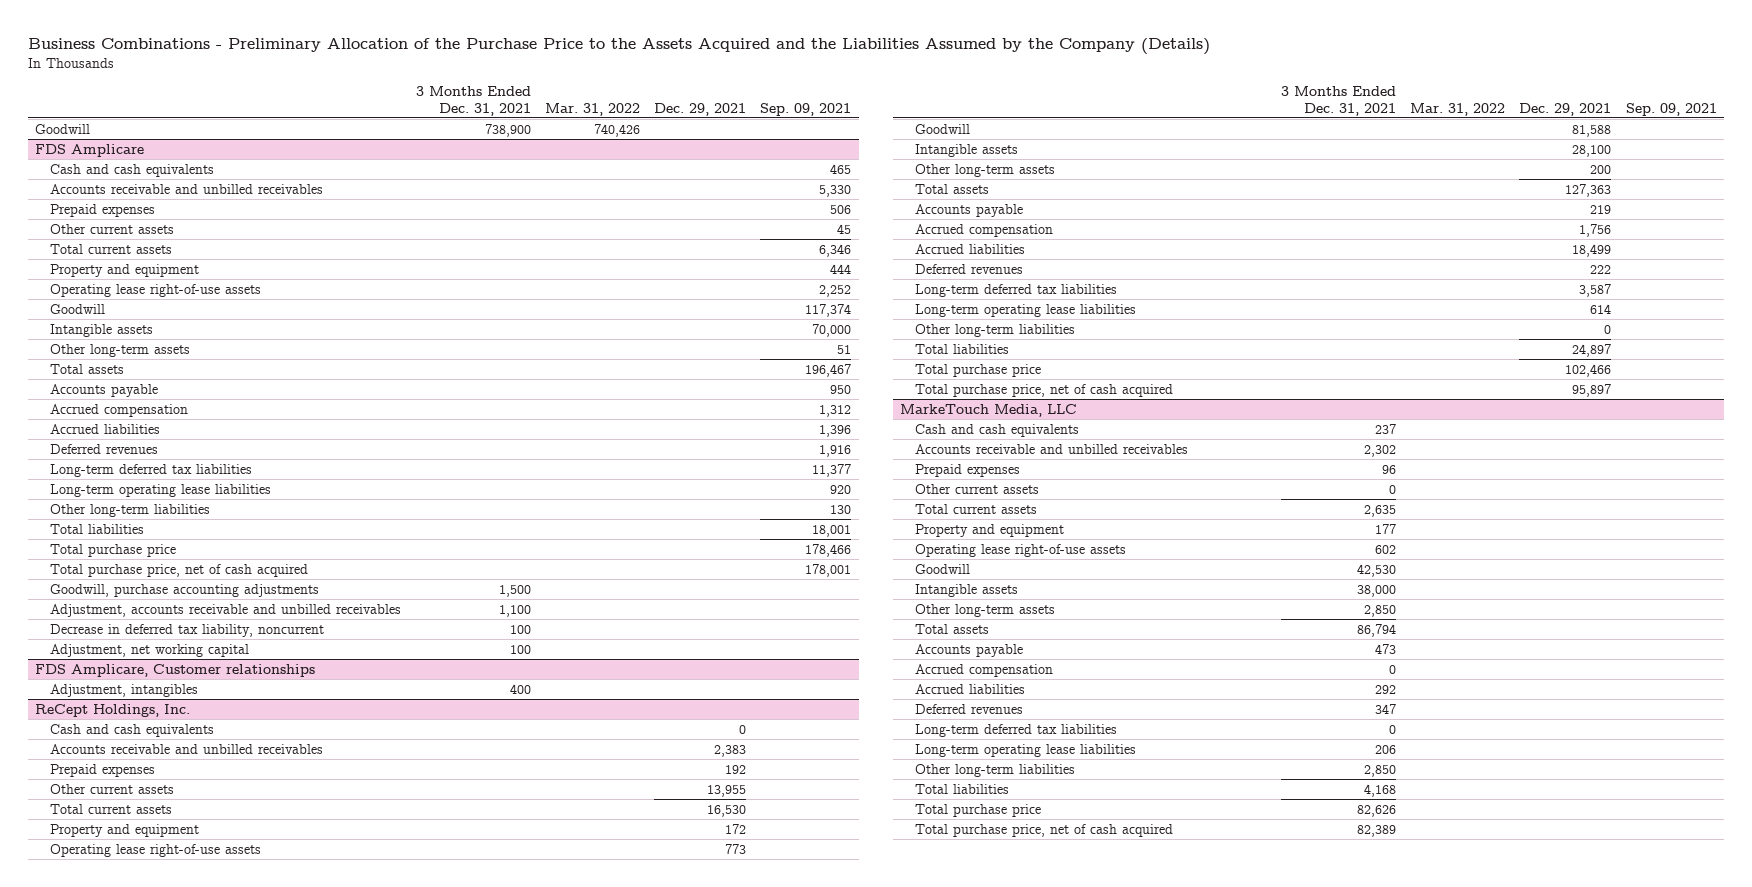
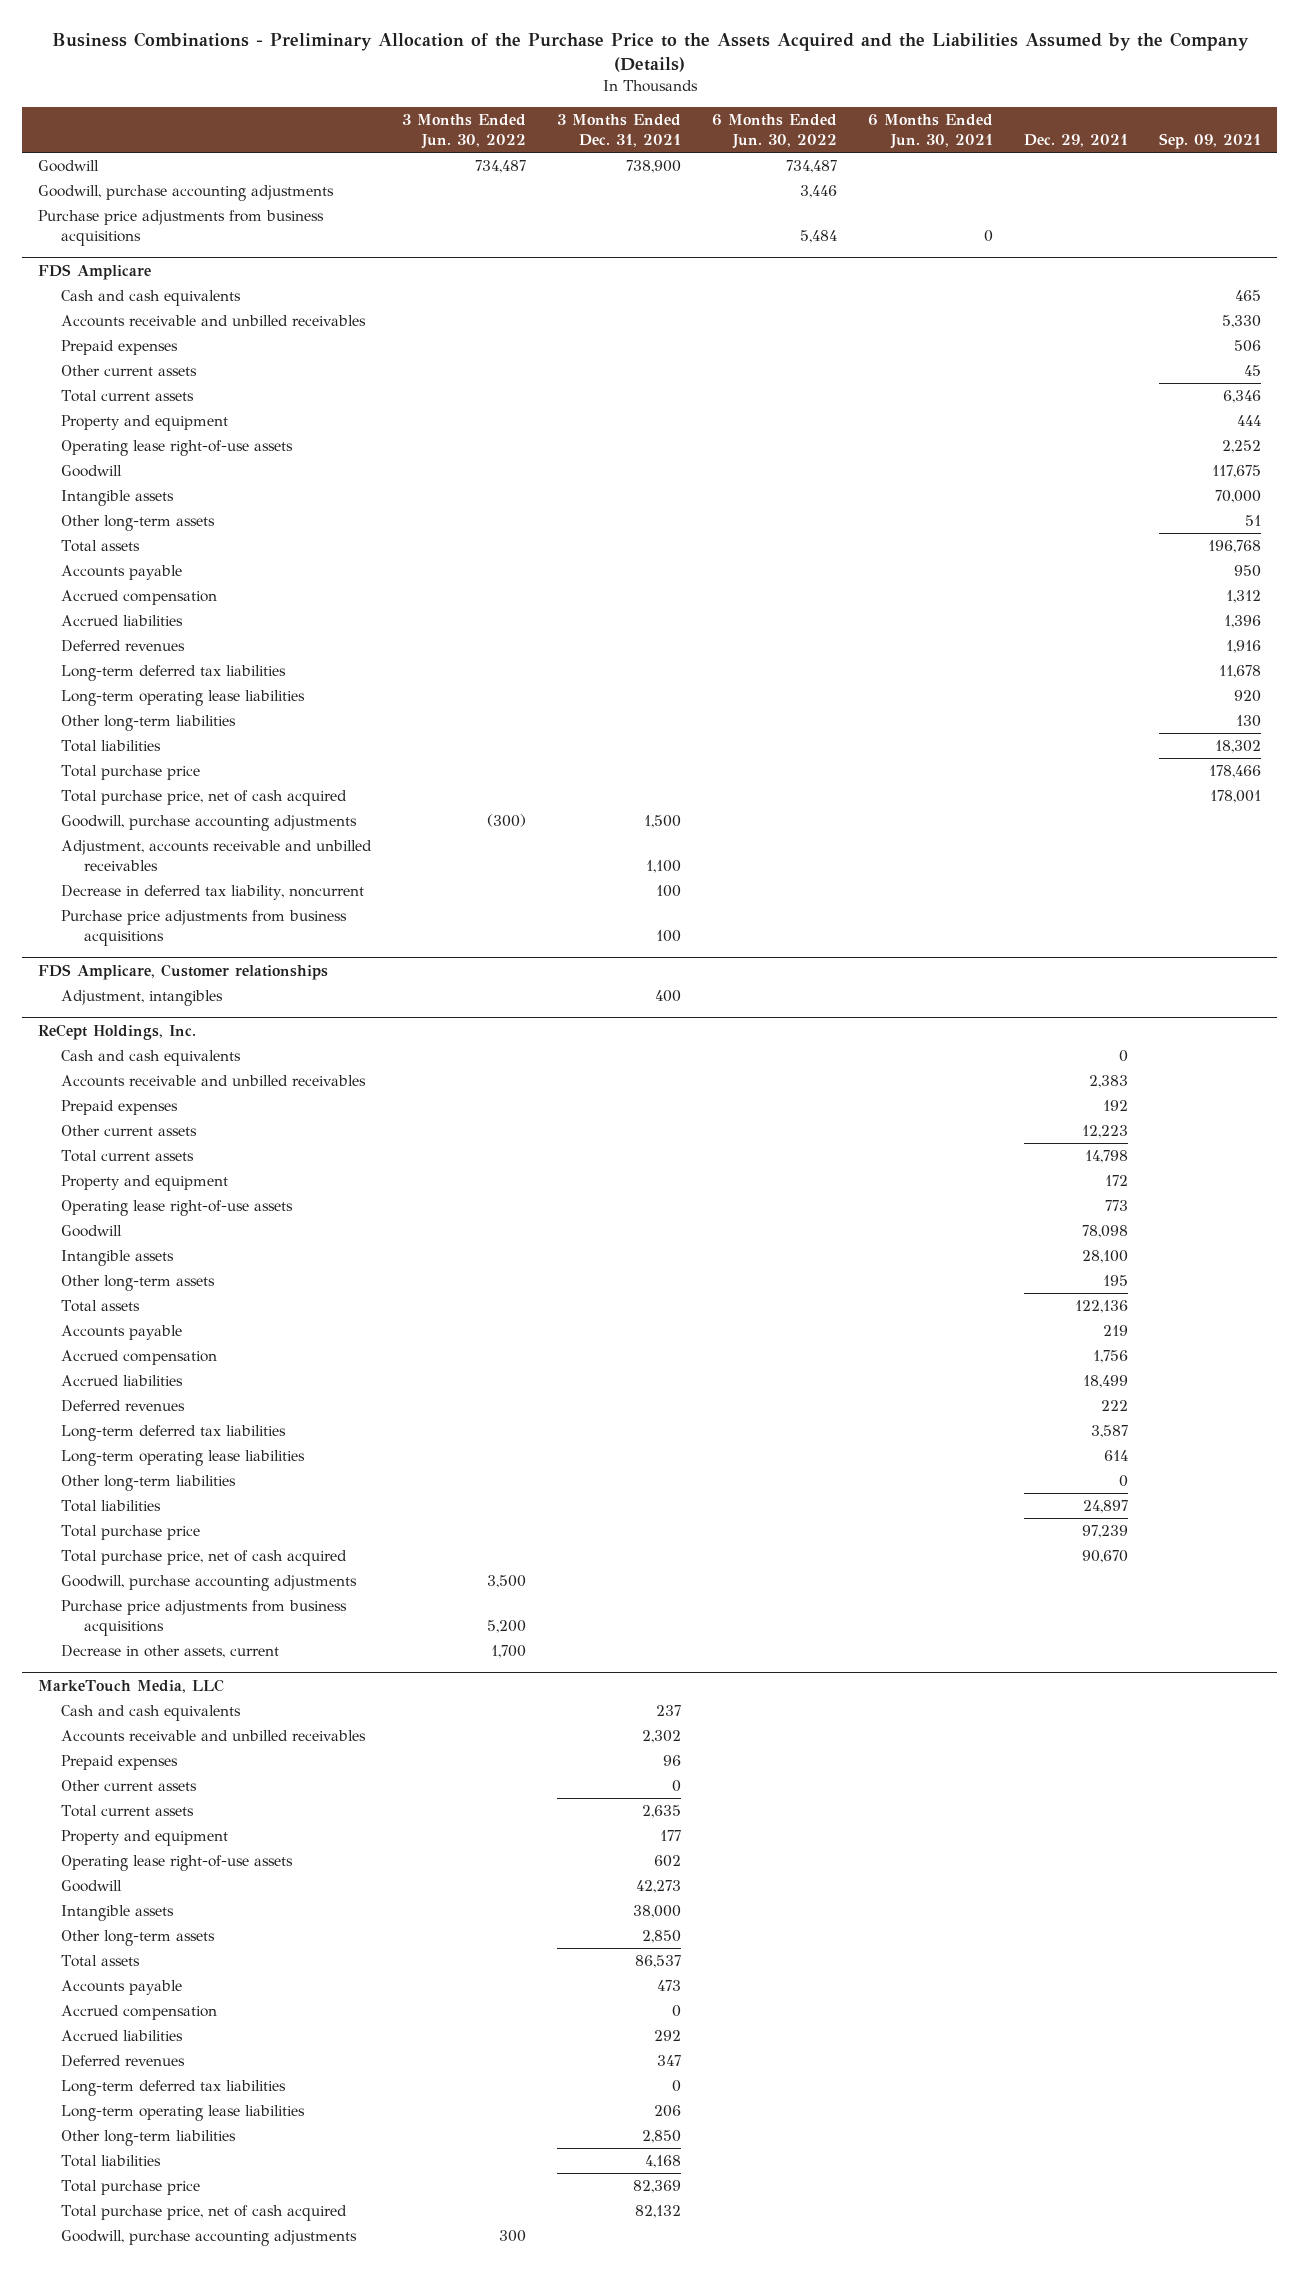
- | 3 Months Ended Dec. 31, 2021 | Mar. 31, 2022 | Dec. 29, 2021 | Sep. 09, 2021
+ | 3 Months Ended Jun. 30, 2022 | 3 Months Ended Dec. 31, 2021 | 6 Months Ended Jun. 30, 2022 | 6 Months Ended Jun. 30, 2021 | Dec. 29, 2021 | Sep. 09, 2021
+ Goodwill, purchase accounting adjustments | | | 3,446 | | |
+ Purchase price adjustments from business acquisitions | | | 5,484 | 0 | |
@ FDS Amplicare
- Goodwill | | | | 117,374
+ Goodwill | | | | | | 117,675
- Total assets | | | | 196,467
+ Total assets | | | | | | 196,768
- Long-term deferred tax liabilities | | | | 11,377
+ Long-term deferred tax liabilities | | | | | | 11,678
- Total liabilities | | | | 18,001
+ Total liabilities | | | | | | 18,302
- Adjustment, net working capital | 100 | | |
+ Purchase price adjustments from business acquisitions | | 100 | | | |
@ ReCept Holdings, Inc.
- Other current assets | | | 13,955 |
- Total current assets | | | 16,530 |
+ Other current assets | | | | | 12,223 |
+ Total current assets | | | | | 14,798 |
- Goodwill | | | 81,588 |
+ Goodwill | | | | | 78,098 |
- Other long-term assets | | | 200 |
- Total assets | | | 127,363 |
+ Other long-term assets | | | | | 195 |
+ Total assets | | | | | 122,136 |
- Total purchase price | | | 102,466 |
- Total purchase price, net of cash acquired | | | 95,897 |
+ Total purchase price | | | | | 97,239 |
+ Total purchase price, net of cash acquired | | | | | 90,670 |
+ Goodwill, purchase accounting adjustments | 3,500 | | | | |
+ Purchase price adjustments from business acquisitions | 5,200 | | | | |
+ Decrease in other assets, current | 1,700 | | | | |
@ MarkeTouch Media, LLC
- Goodwill | 42,530 | | |
+ Goodwill | | 42,273 | | | |
- Total assets | 86,794 | | |
+ Total assets | | 86,537 | | | |
- Total purchase price | 82,626 | | |
- Total purchase price, net of cash acquired | 82,389 | | |
+ Total purchase price | | 82,369 | | | |
+ Total purchase price, net of cash acquired | | 82,132 | | | |
+ Goodwill, purchase accounting adjustments | 300 | | | | |

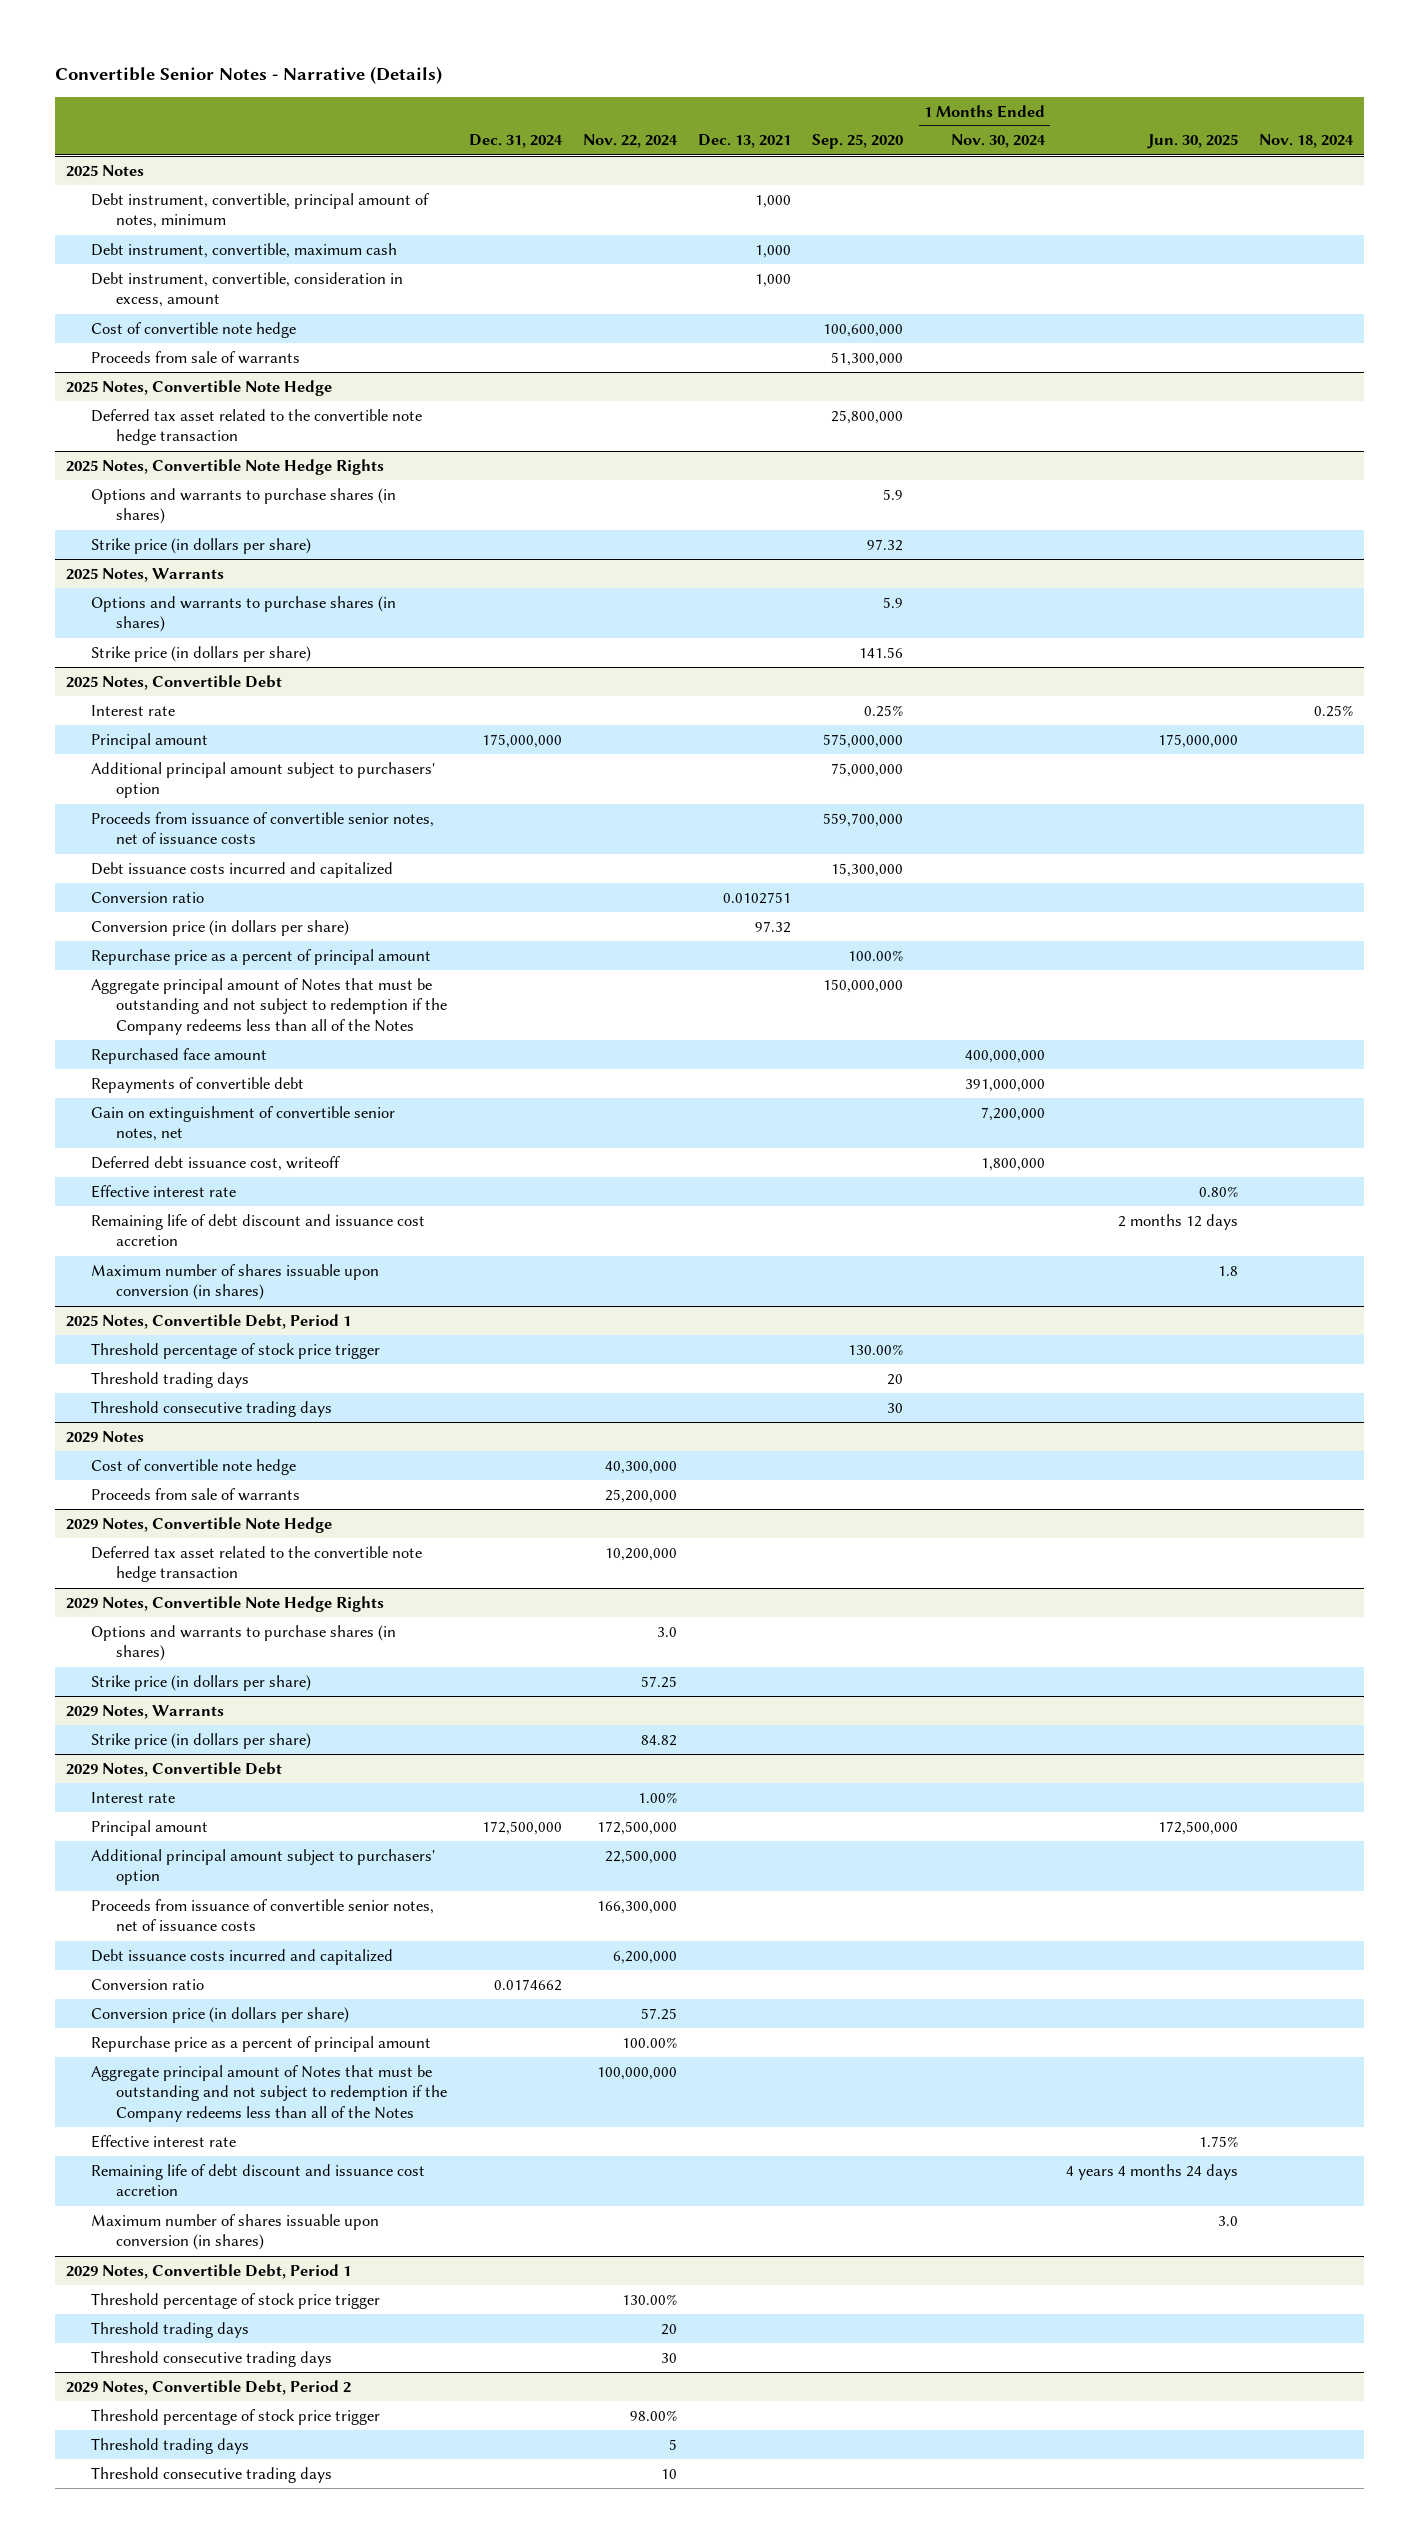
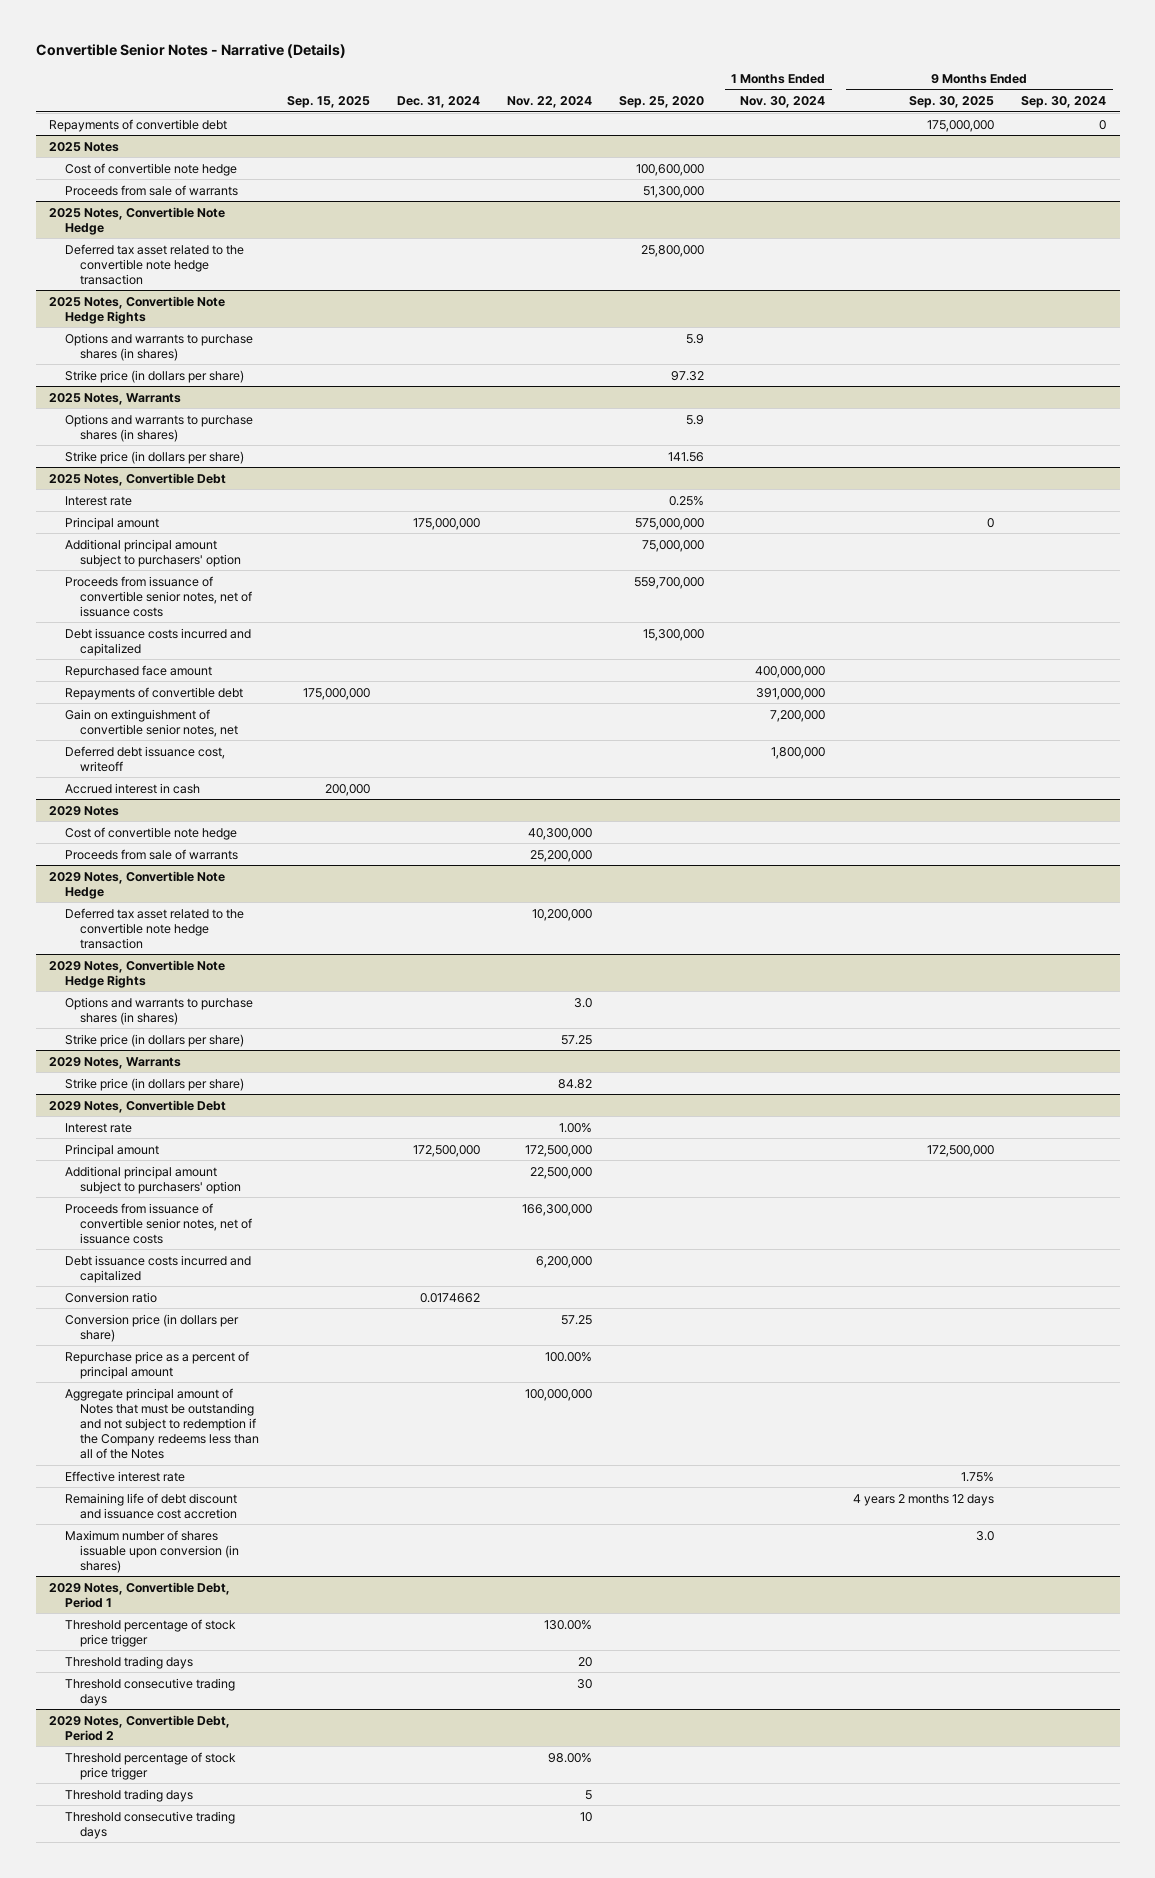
- | Dec. 31, 2024 | Nov. 22, 2024 | Dec. 13, 2021 | Sep. 25, 2020 | 1 Months Ended Nov. 30, 2024 | Jun. 30, 2025 | Nov. 18, 2024
+ | Sep. 15, 2025 | Dec. 31, 2024 | Nov. 22, 2024 | Sep. 25, 2020 | 1 Months Ended Nov. 30, 2024 | 9 Months Ended Sep. 30, 2025 | 9 Months Ended Sep. 30, 2024
+ Repayments of convertible debt | | | | | | 175,000,000 | 0
@ 2025 Notes
- Debt instrument, convertible, principal amount of notes, minimum | | | 1,000 | | | |
- Debt instrument, convertible, maximum cash | | | 1,000 | | | |
- Debt instrument, convertible, consideration in excess, amount | | | 1,000 | | | |
@ 2025 Notes, Convertible Debt
- Conversion ratio | | | 0.0102751 | | | |
- Conversion price (in dollars per share) | | | 97.32 | | | |
- Repurchase price as a percent of principal amount | | | | 100.00% | | |
- Aggregate principal amount of Notes that must be outstanding and not subject to redemption if the Company redeems less than all of the Notes | | | | 150,000,000 | | |
- Effective interest rate | | | | | | 0.80% |
- Remaining life of debt discount and issuance cost accretion | | | | | | 2 months 12 days |
- Maximum number of shares issuable upon conversion (in shares) | | | | | | 1.8 |
- 2025 Notes, Convertible Debt, Period 1
- Threshold percentage of stock price trigger | | | | 130.00% | | |
- Threshold trading days | | | | 20 | | |
- Threshold consecutive trading days | | | | 30 | | |
@ 2025 Notes, Convertible Debt
+ Accrued interest in cash | 200,000 | | | | | |

